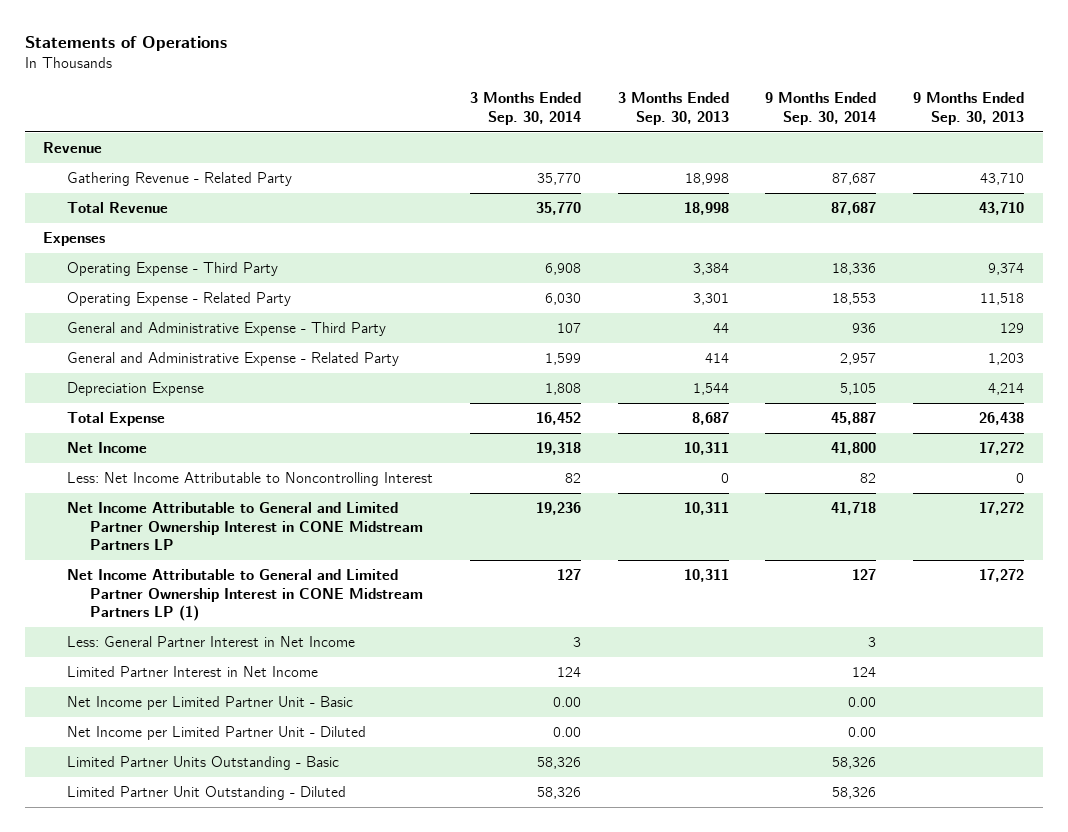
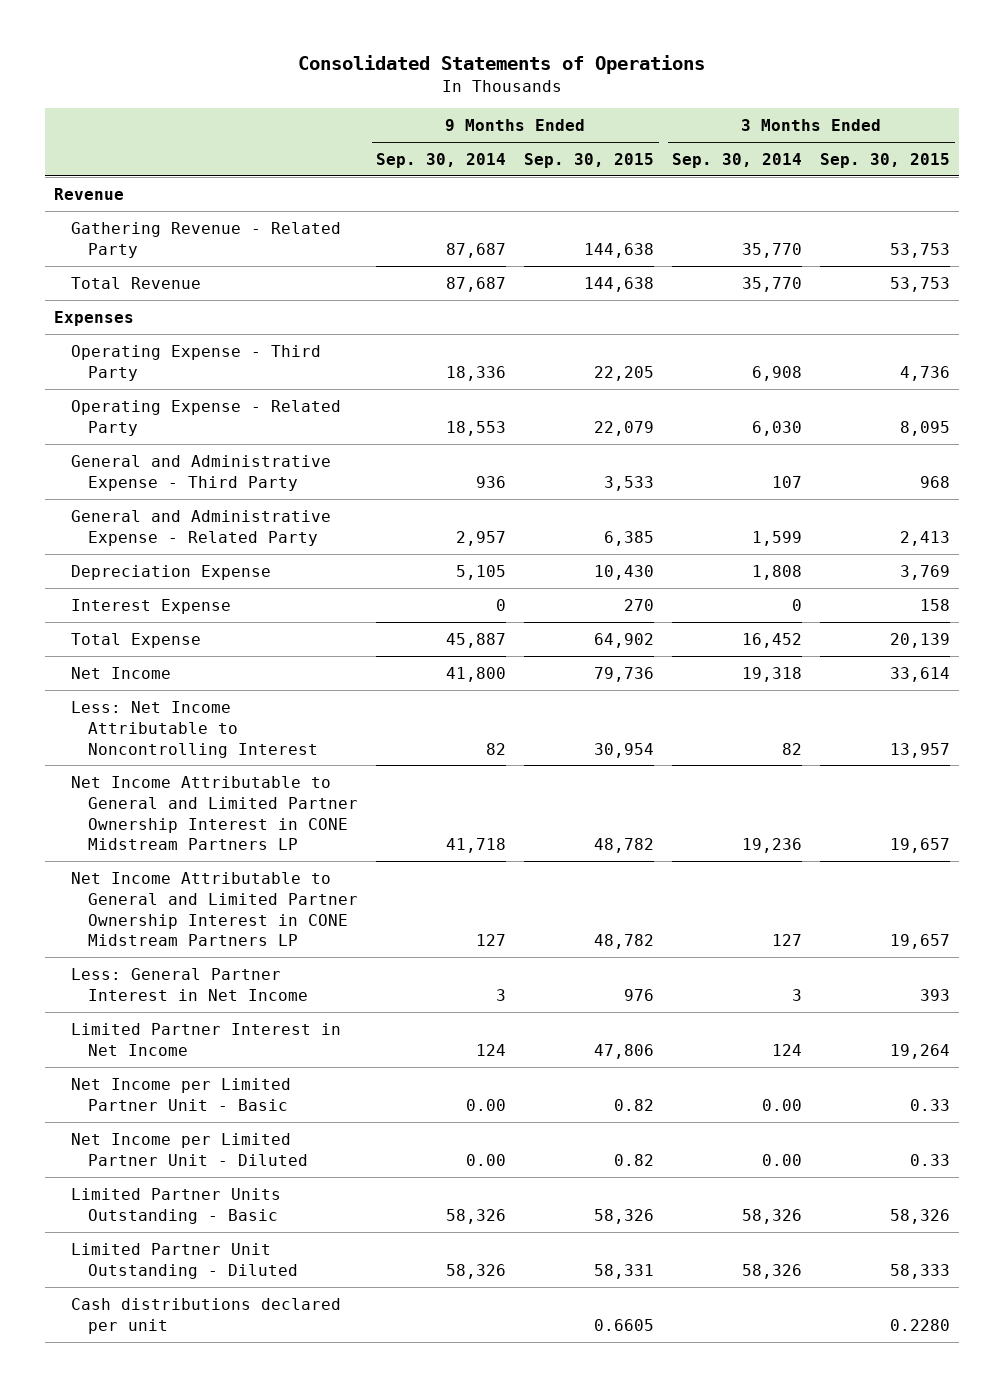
- Statements of Operations
+ Consolidated Statements of Operations
- | 3 Months Ended Sep. 30, 2014 | 3 Months Ended Sep. 30, 2013 | 9 Months Ended Sep. 30, 2014 | 9 Months Ended Sep. 30, 2013
+ | 9 Months Ended Sep. 30, 2014 | 9 Months Ended Sep. 30, 2015 | 3 Months Ended Sep. 30, 2014 | 3 Months Ended Sep. 30, 2015
+ Interest Expense | 0 | 270 | 0 | 158
- Net Income Attributable to General and Limited Partner Ownership Interest in CONE Midstream Partners LP (1) | 127 | 10,311 | 127 | 17,272
+ Net Income Attributable to General and Limited Partner Ownership Interest in CONE Midstream Partners LP | 127 | 48,782 | 127 | 19,657
+ Cash distributions declared per unit | | 0.6605 | | 0.2280

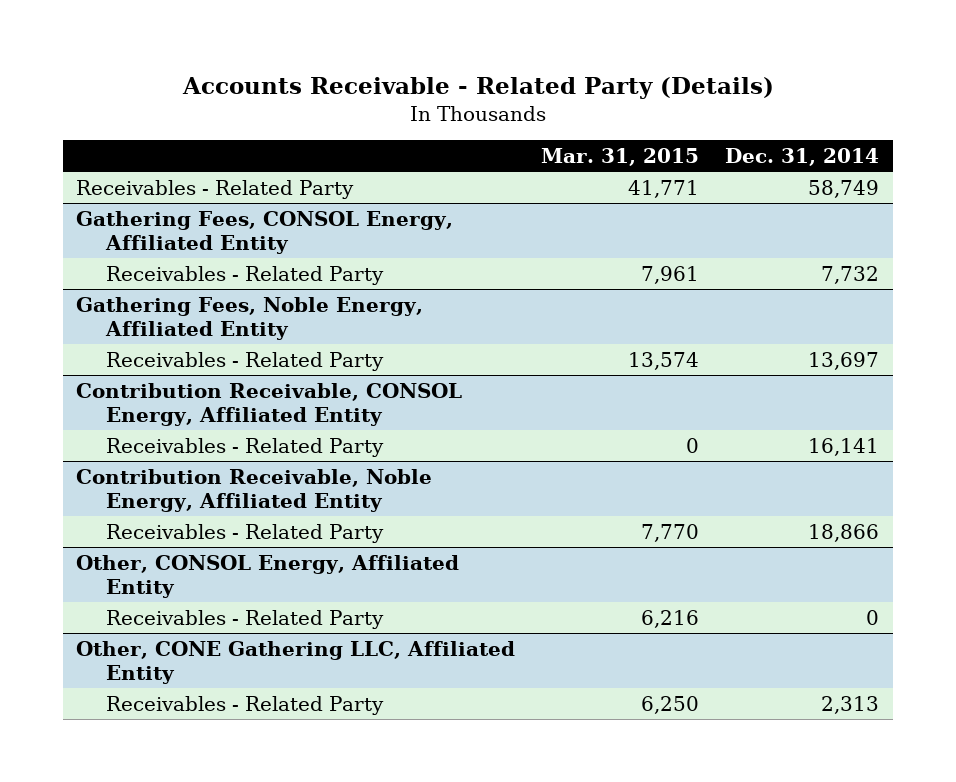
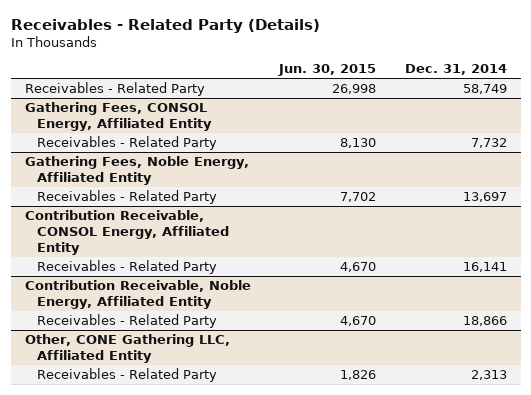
- Accounts Receivable - Related Party (Details)
+ Receivables - Related Party (Details)
- | Mar. 31, 2015 | Dec. 31, 2014
+ | Jun. 30, 2015 | Dec. 31, 2014
- Other, CONSOL Energy, Affiliated Entity
- Receivables - Related Party | 6,216 | 0

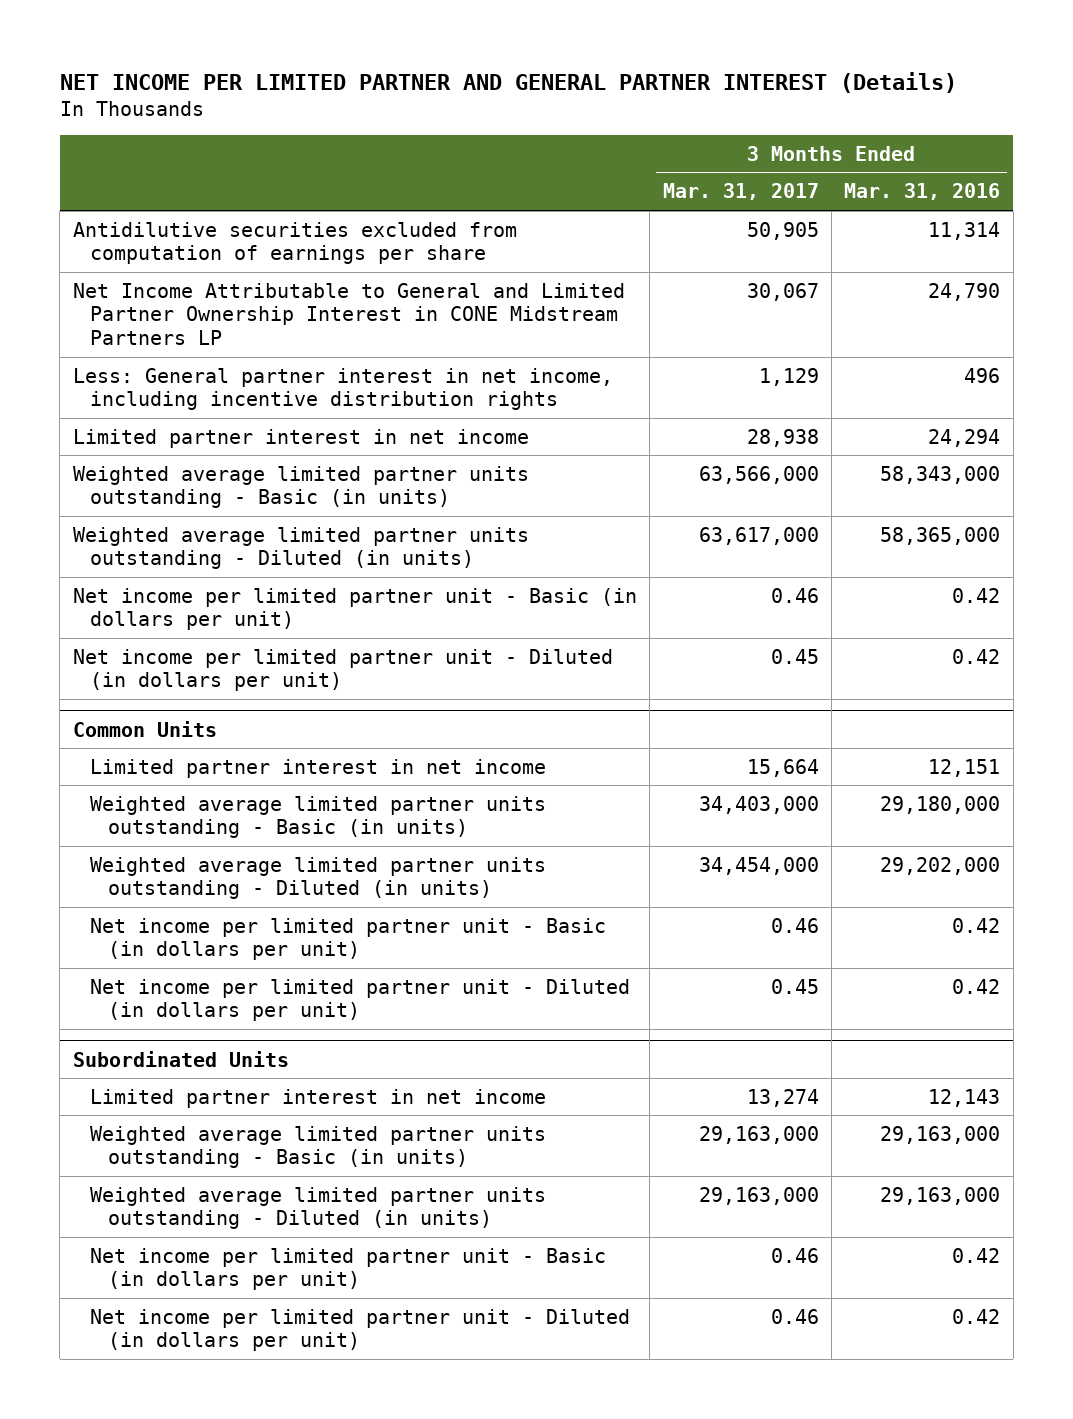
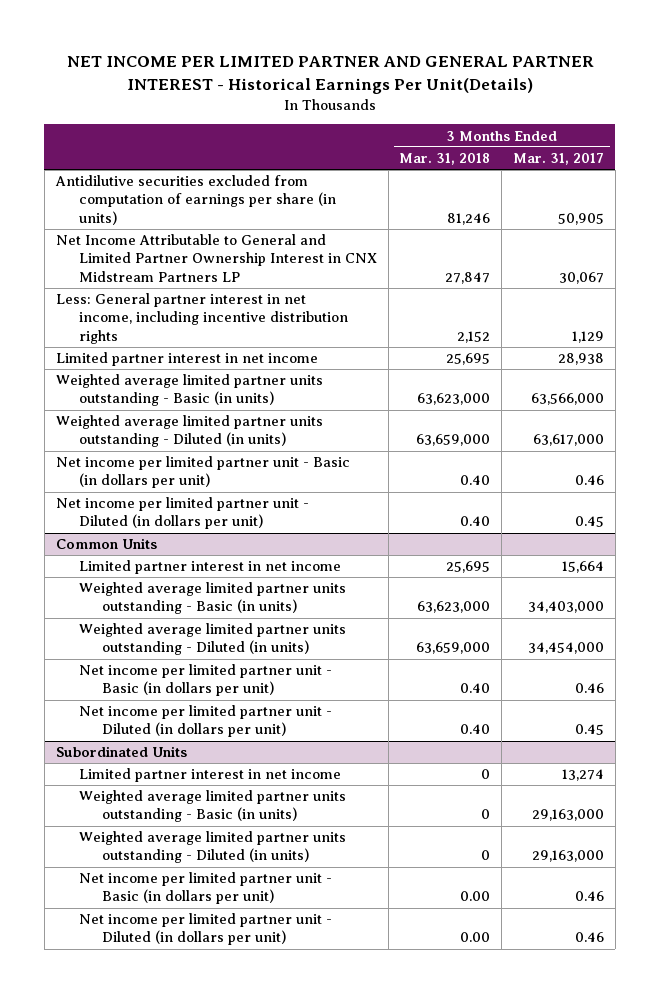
- NET INCOME PER LIMITED PARTNER AND GENERAL PARTNER INTEREST (Details)
+ NET INCOME PER LIMITED PARTNER AND GENERAL PARTNER INTEREST - Historical Earnings Per Unit(Details)
- | 3 Months Ended Mar. 31, 2017 | 3 Months Ended Mar. 31, 2016
+ | 3 Months Ended Mar. 31, 2018 | 3 Months Ended Mar. 31, 2017
- Antidilutive securities excluded from computation of earnings per share | 50,905 | 11,314
- Net Income Attributable to General and Limited Partner Ownership Interest in CONE Midstream Partners LP | 30,067 | 24,790
+ Antidilutive securities excluded from computation of earnings per share (in units) | 81,246 | 50,905
+ Net Income Attributable to General and Limited Partner Ownership Interest in CNX Midstream Partners LP | 27,847 | 30,067

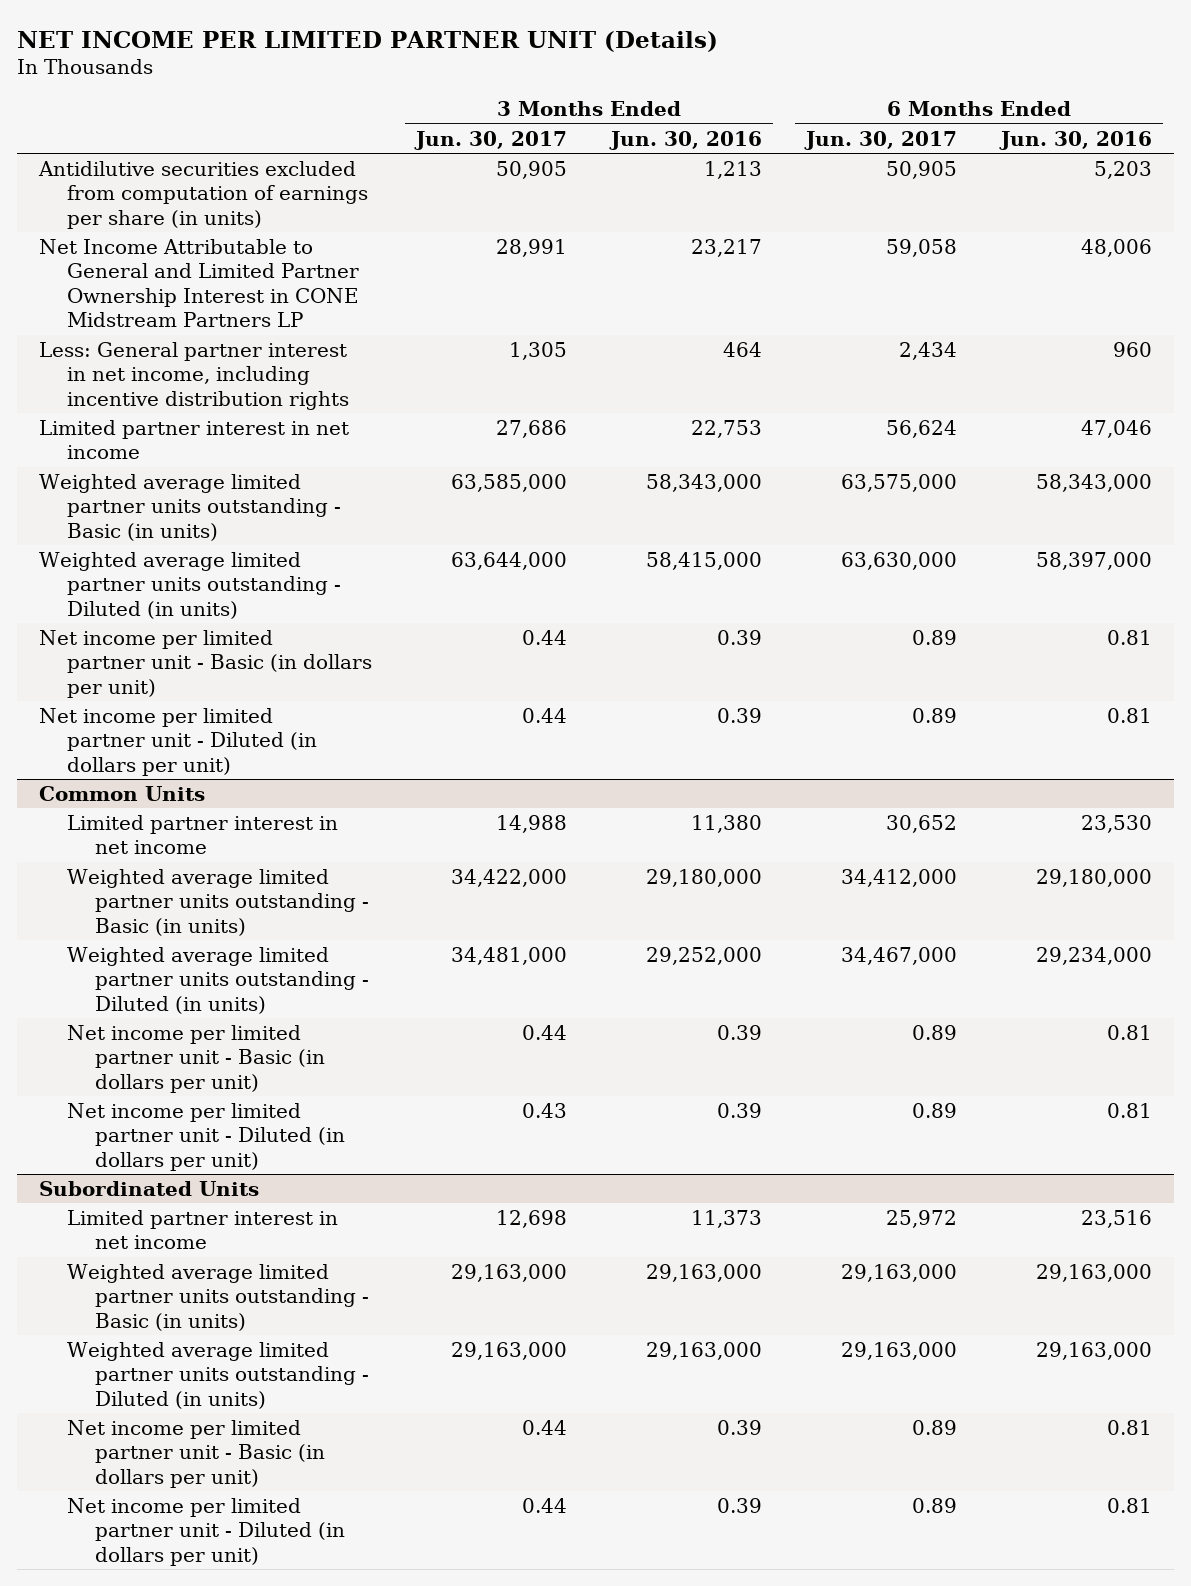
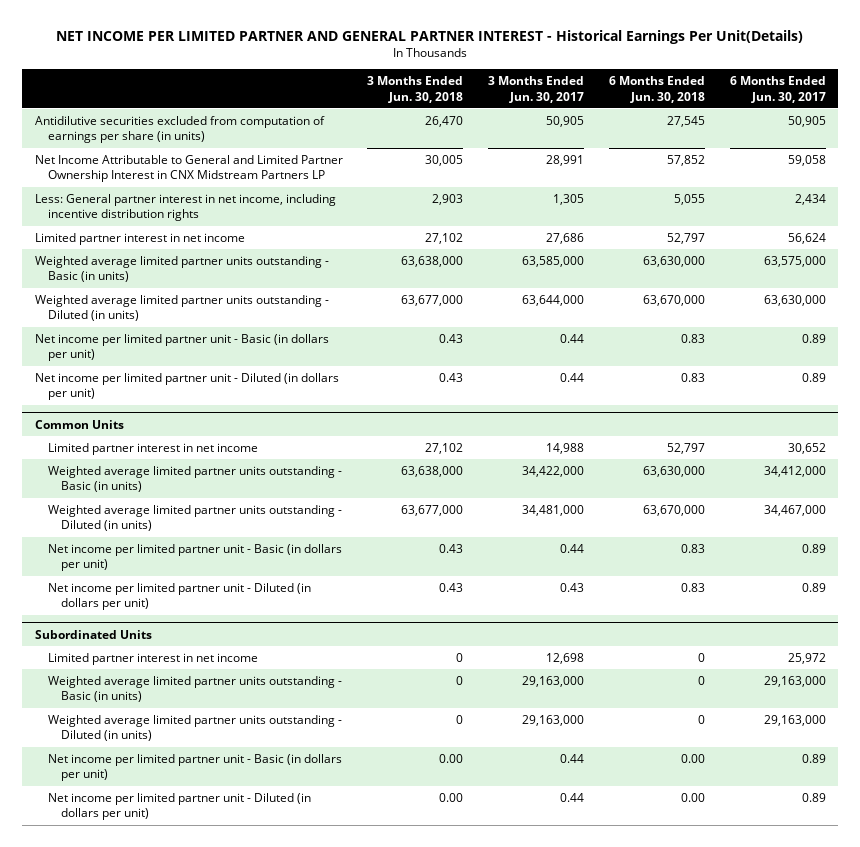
- NET INCOME PER LIMITED PARTNER UNIT (Details)
+ NET INCOME PER LIMITED PARTNER AND GENERAL PARTNER INTEREST - Historical Earnings Per Unit(Details)
- | 3 Months Ended Jun. 30, 2017 | 3 Months Ended Jun. 30, 2016 | 6 Months Ended Jun. 30, 2017 | 6 Months Ended Jun. 30, 2016
+ | 3 Months Ended Jun. 30, 2018 | 3 Months Ended Jun. 30, 2017 | 6 Months Ended Jun. 30, 2018 | 6 Months Ended Jun. 30, 2017
- Net Income Attributable to General and Limited Partner Ownership Interest in CONE Midstream Partners LP | 28,991 | 23,217 | 59,058 | 48,006
+ Net Income Attributable to General and Limited Partner Ownership Interest in CNX Midstream Partners LP | 30,005 | 28,991 | 57,852 | 59,058

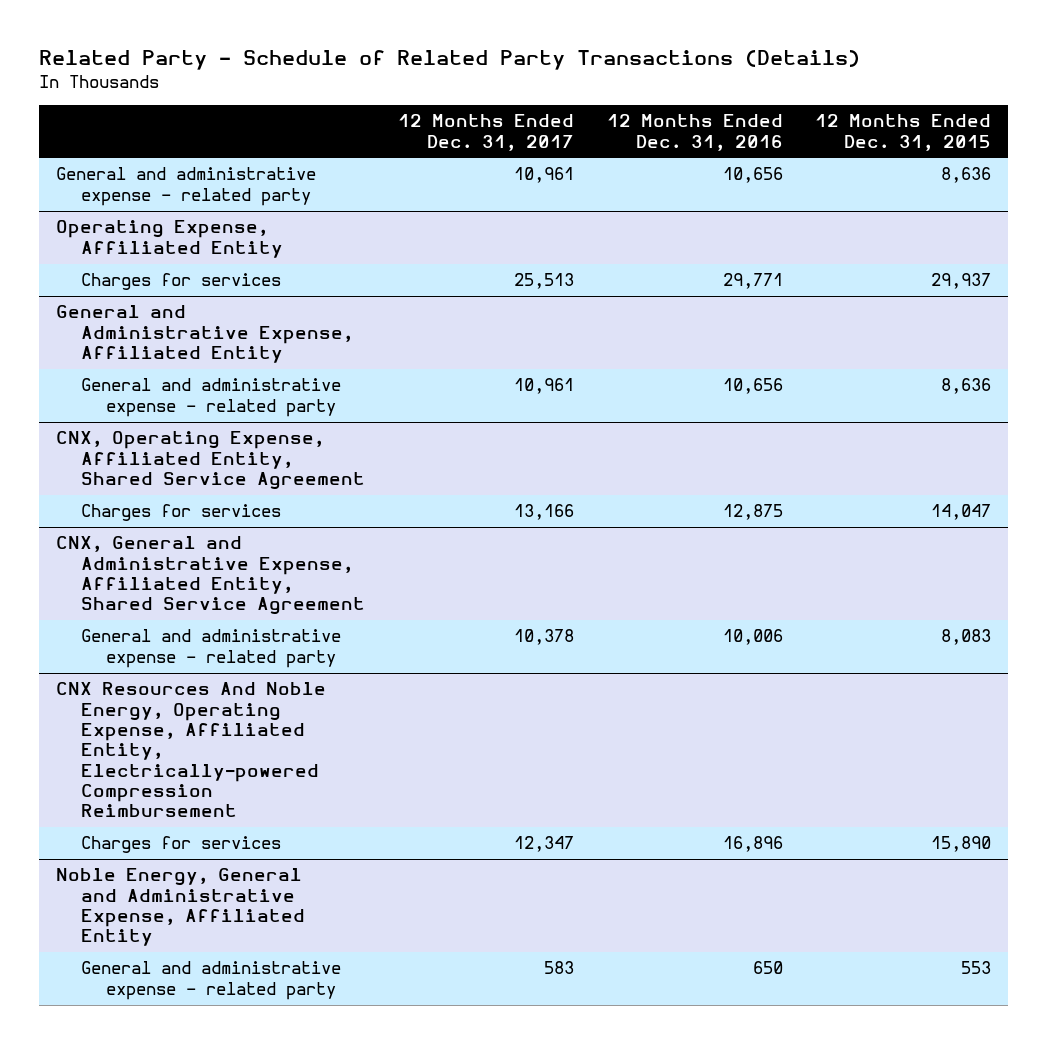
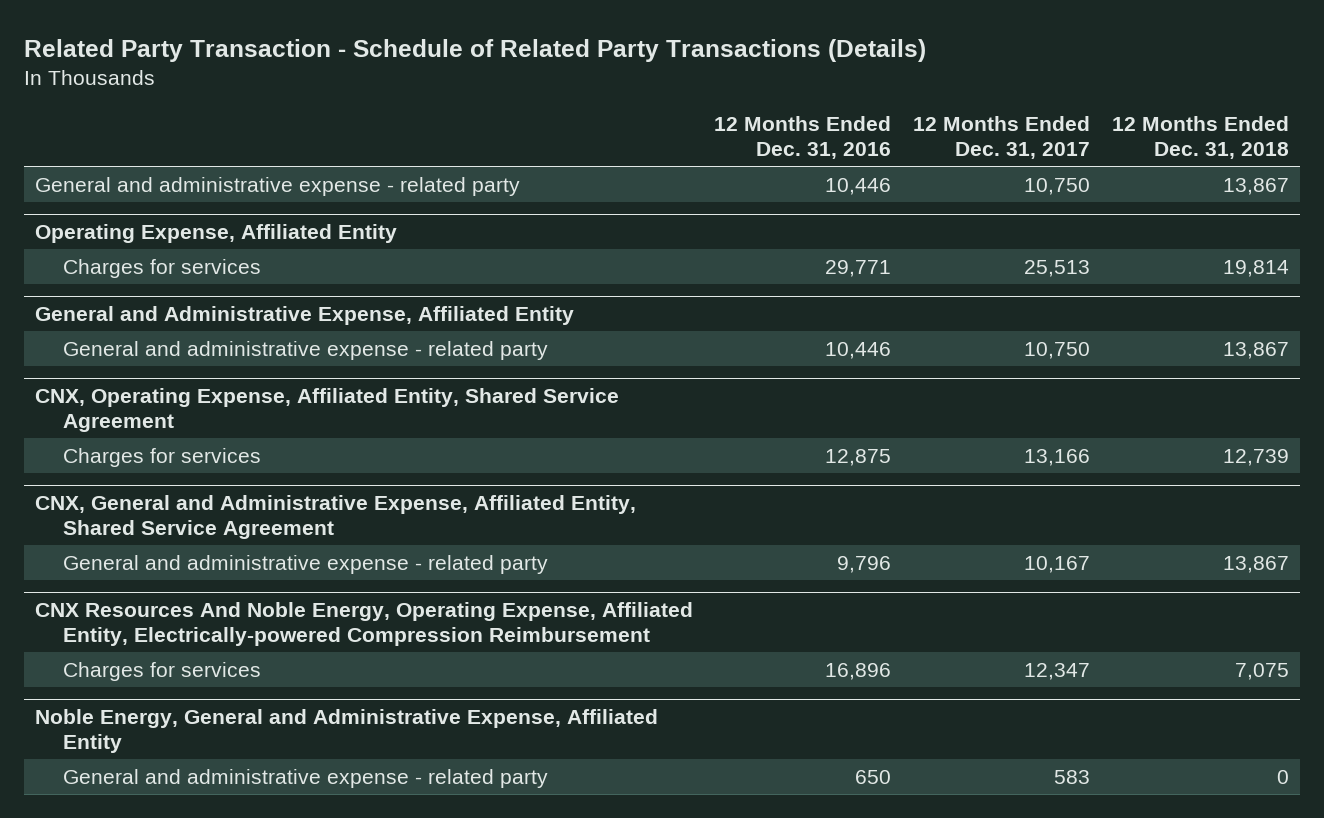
- Related Party - Schedule of Related Party Transactions (Details)
+ Related Party Transaction - Schedule of Related Party Transactions (Details)
- | 12 Months Ended Dec. 31, 2017 | 12 Months Ended Dec. 31, 2016 | 12 Months Ended Dec. 31, 2015
+ | 12 Months Ended Dec. 31, 2016 | 12 Months Ended Dec. 31, 2017 | 12 Months Ended Dec. 31, 2018
- General and administrative expense - related party | 10,961 | 10,656 | 8,636
+ General and administrative expense - related party | 10,446 | 10,750 | 13,867
@ General and Administrative Expense, Affiliated Entity
- General and administrative expense - related party | 10,961 | 10,656 | 8,636
+ General and administrative expense - related party | 10,446 | 10,750 | 13,867
@ CNX, General and Administrative Expense, Affiliated Entity, Shared Service Agreement
- General and administrative expense - related party | 10,378 | 10,006 | 8,083
+ General and administrative expense - related party | 9,796 | 10,167 | 13,867

